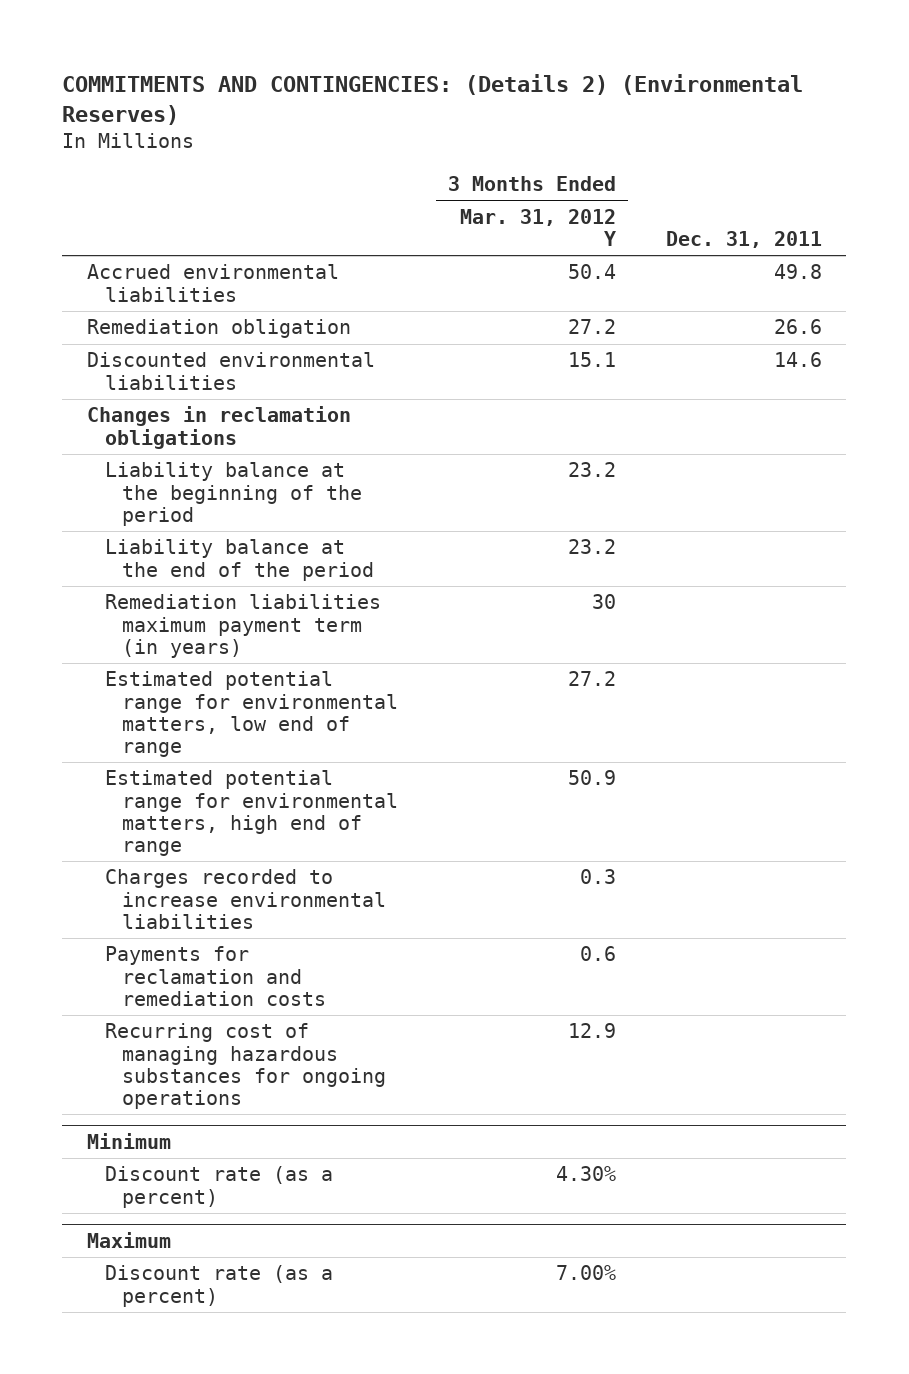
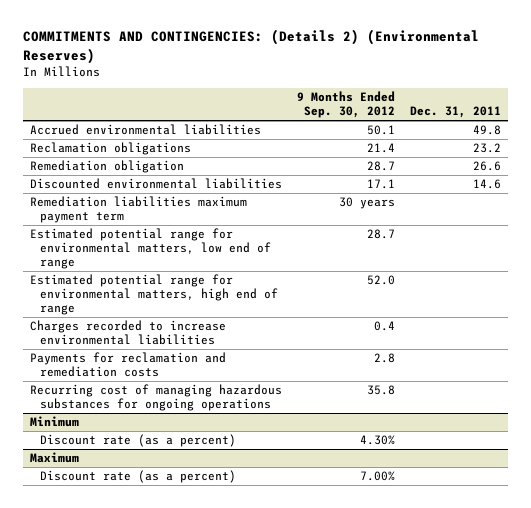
- | 3 Months Ended Mar. 31, 2012 Y | Dec. 31, 2011
+ | 9 Months Ended Sep. 30, 2012 | Dec. 31, 2011
+ Reclamation obligations | 21.4 | 23.2
- Changes in reclamation obligations
- Liability balance at the beginning of the period | 23.2 |
- Liability balance at the end of the period | 23.2 |
- Remediation liabilities maximum payment term (in years) | 30 |
+ Remediation liabilities maximum payment term | 30 years |

